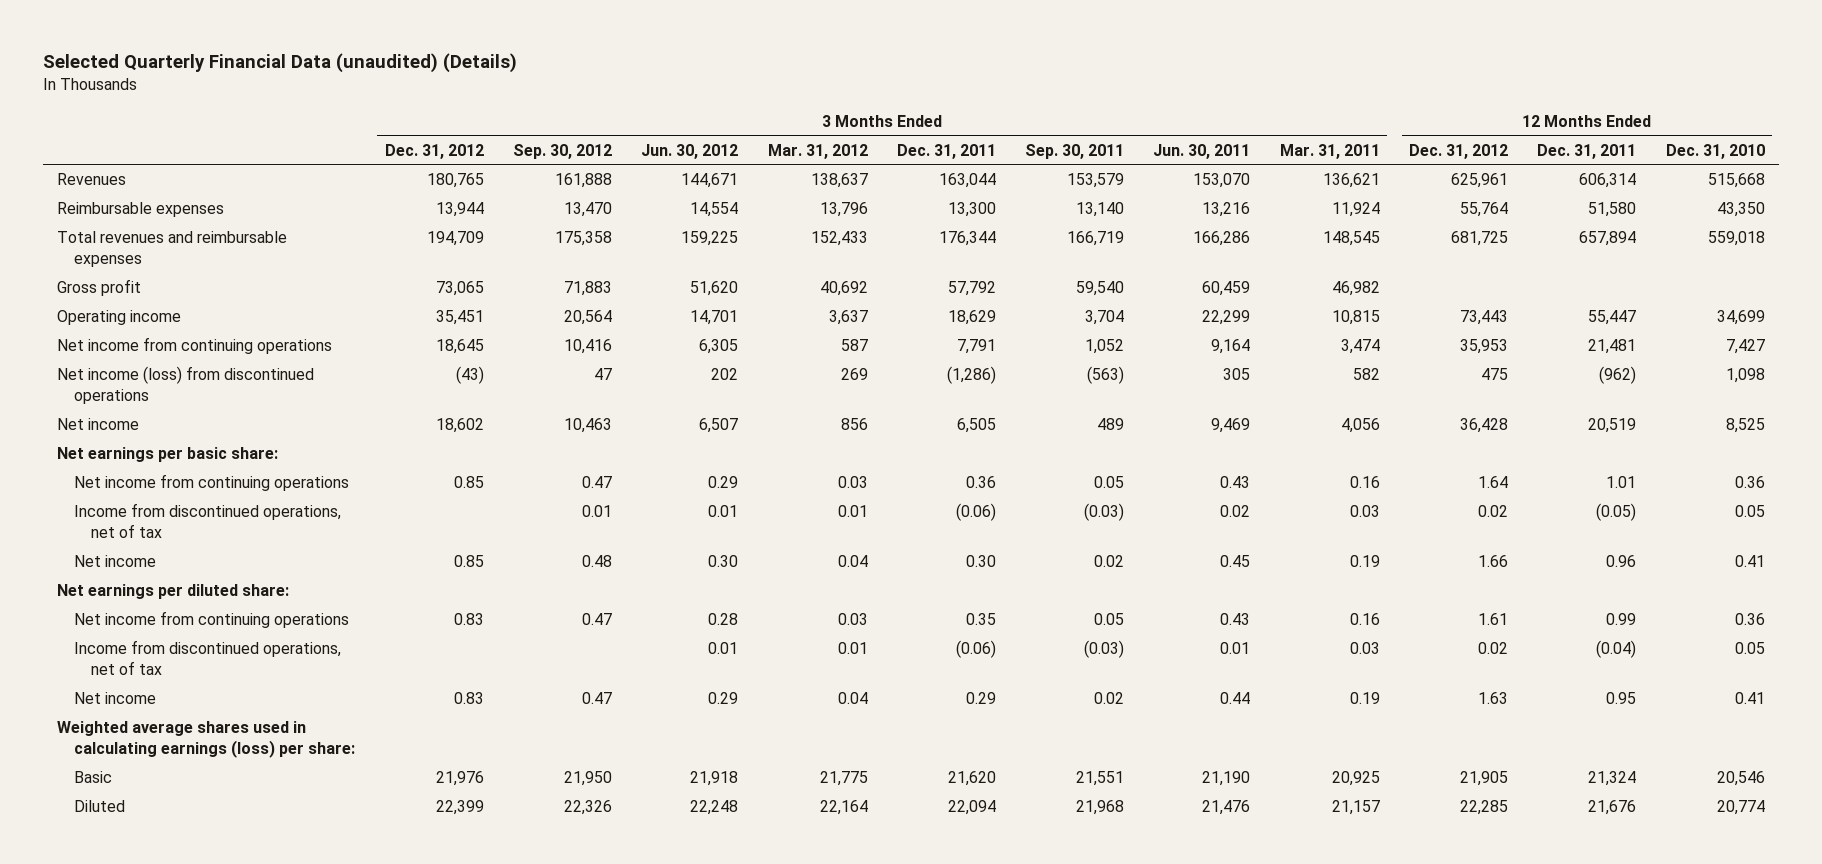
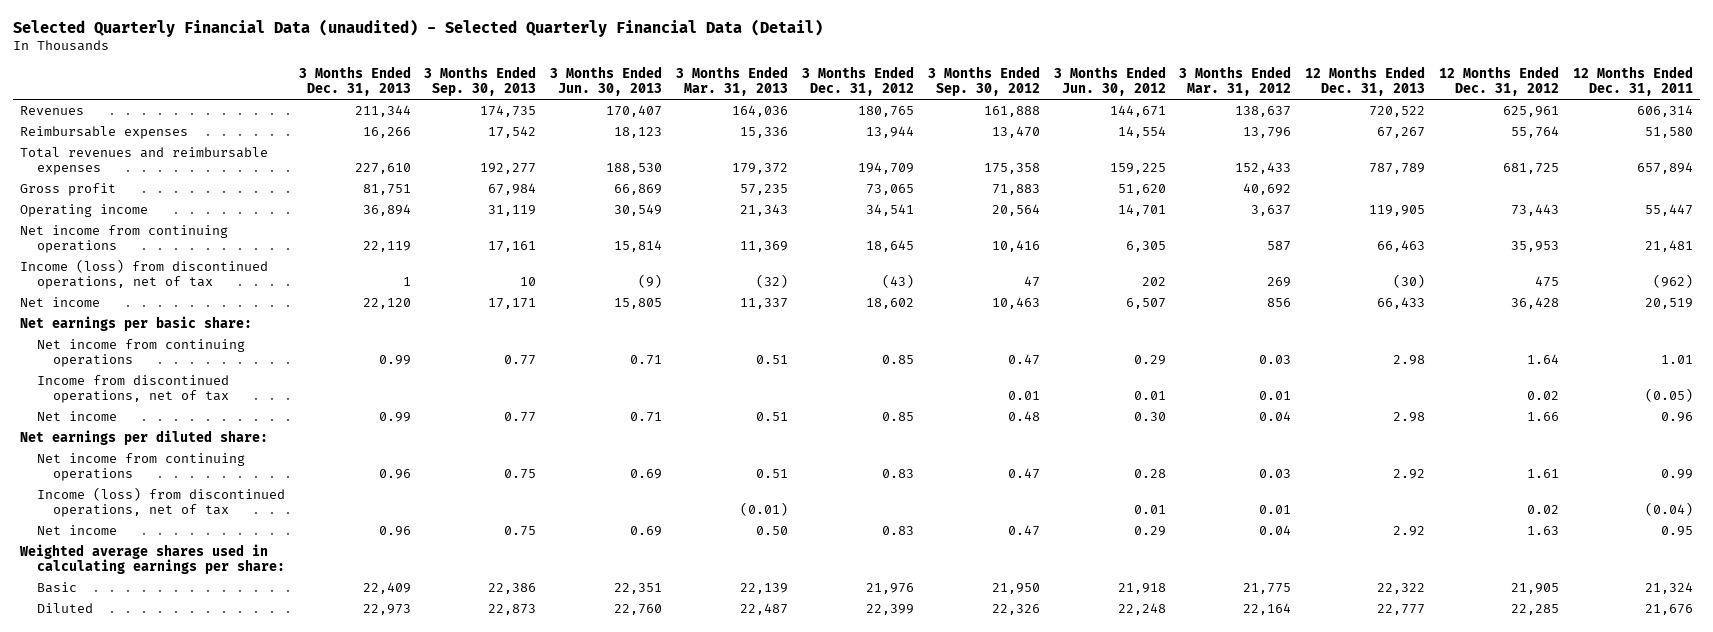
- Selected Quarterly Financial Data (unaudited) (Details)
+ Selected Quarterly Financial Data (unaudited) - Selected Quarterly Financial Data (Detail)
- | 3 Months Ended Dec. 31, 2012 | 3 Months Ended Sep. 30, 2012 | 3 Months Ended Jun. 30, 2012 | 3 Months Ended Mar. 31, 2012 | 3 Months Ended Dec. 31, 2011 | 3 Months Ended Sep. 30, 2011 | 3 Months Ended Jun. 30, 2011 | 3 Months Ended Mar. 31, 2011 | 12 Months Ended Dec. 31, 2012 | 12 Months Ended Dec. 31, 2011 | 12 Months Ended Dec. 31, 2010
+ | 3 Months Ended Dec. 31, 2013 | 3 Months Ended Sep. 30, 2013 | 3 Months Ended Jun. 30, 2013 | 3 Months Ended Mar. 31, 2013 | 3 Months Ended Dec. 31, 2012 | 3 Months Ended Sep. 30, 2012 | 3 Months Ended Jun. 30, 2012 | 3 Months Ended Mar. 31, 2012 | 12 Months Ended Dec. 31, 2013 | 12 Months Ended Dec. 31, 2012 | 12 Months Ended Dec. 31, 2011
- Operating income | 35,451 | 20,564 | 14,701 | 3,637 | 18,629 | 3,704 | 22,299 | 10,815 | 73,443 | 55,447 | 34,699
+ Operating income | 36,894 | 31,119 | 30,549 | 21,343 | 34,541 | 20,564 | 14,701 | 3,637 | 119,905 | 73,443 | 55,447
- Net income (loss) from discontinued operations | (43) | 47 | 202 | 269 | (1,286) | (563) | 305 | 582 | 475 | (962) | 1,098
+ Income (loss) from discontinued operations, net of tax | 1 | 10 | (9) | (32) | (43) | 47 | 202 | 269 | (30) | 475 | (962)
- Income from discontinued operations, net of tax | | | 0.01 | 0.01 | (0.06) | (0.03) | 0.01 | 0.03 | 0.02 | (0.04) | 0.05
+ Income (loss) from discontinued operations, net of tax | | | | (0.01) | | | 0.01 | 0.01 | | 0.02 | (0.04)
- Weighted average shares used in calculating earnings (loss) per share:
+ Weighted average shares used in calculating earnings per share:

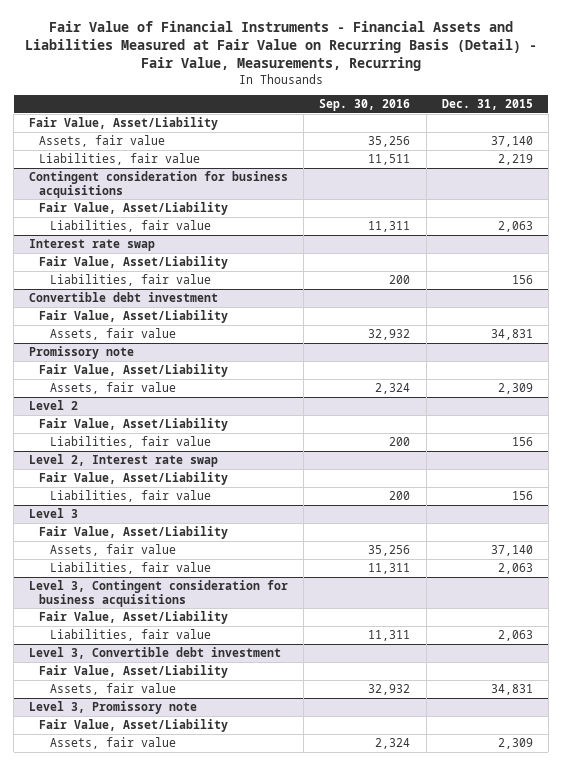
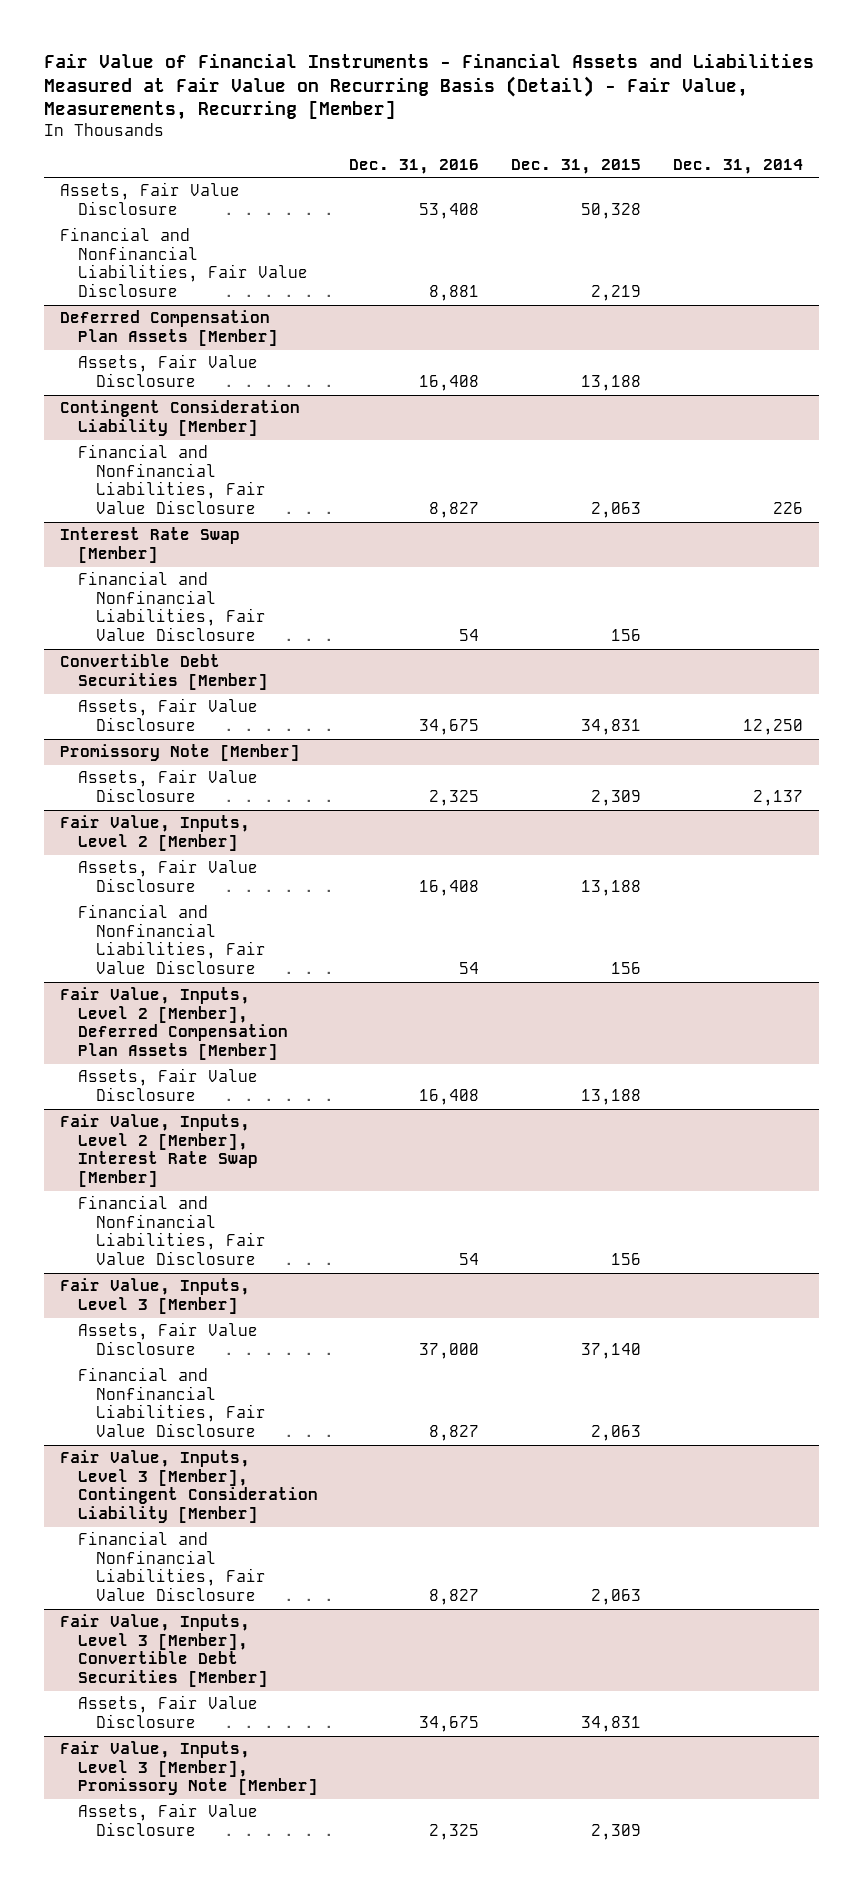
- Fair Value of Financial Instruments - Financial Assets and Liabilities Measured at Fair Value on Recurring Basis (Detail) - Fair Value, Measurements, Recurring
+ Fair Value of Financial Instruments - Financial Assets and Liabilities Measured at Fair Value on Recurring Basis (Detail) - Fair Value, Measurements, Recurring [Member]
- | Sep. 30, 2016 | Dec. 31, 2015
+ | Dec. 31, 2016 | Dec. 31, 2015 | Dec. 31, 2014
- Fair Value, Asset/Liability
- Assets, fair value | 35,256 | 37,140
- Liabilities, fair value | 11,511 | 2,219
- Contingent consideration for business acquisitions
- Fair Value, Asset/Liability
- Liabilities, fair value | 11,311 | 2,063
- Interest rate swap
- Fair Value, Asset/Liability
- Liabilities, fair value | 200 | 156
- Convertible debt investment
- Fair Value, Asset/Liability
- Assets, fair value | 32,932 | 34,831
- Promissory note
- Fair Value, Asset/Liability
- Assets, fair value | 2,324 | 2,309
- Level 2
- Fair Value, Asset/Liability
- Liabilities, fair value | 200 | 156
- Level 2, Interest rate swap
- Fair Value, Asset/Liability
- Liabilities, fair value | 200 | 156
- Level 3
- Fair Value, Asset/Liability
- Assets, fair value | 35,256 | 37,140
- Liabilities, fair value | 11,311 | 2,063
- Level 3, Contingent consideration for business acquisitions
- Fair Value, Asset/Liability
- Liabilities, fair value | 11,311 | 2,063
- Level 3, Convertible debt investment
- Fair Value, Asset/Liability
- Assets, fair value | 32,932 | 34,831
- Level 3, Promissory note
- Fair Value, Asset/Liability
- Assets, fair value | 2,324 | 2,309
+ Assets, Fair Value Disclosure | 53,408 | 50,328 |
+ Financial and Nonfinancial Liabilities, Fair Value Disclosure | 8,881 | 2,219 |
+ Deferred Compensation Plan Assets [Member]
+ Assets, Fair Value Disclosure | 16,408 | 13,188 |
+ Contingent Consideration Liability [Member]
+ Financial and Nonfinancial Liabilities, Fair Value Disclosure | 8,827 | 2,063 | 226
+ Interest Rate Swap [Member]
+ Financial and Nonfinancial Liabilities, Fair Value Disclosure | 54 | 156 |
+ Convertible Debt Securities [Member]
+ Assets, Fair Value Disclosure | 34,675 | 34,831 | 12,250
+ Promissory Note [Member]
+ Assets, Fair Value Disclosure | 2,325 | 2,309 | 2,137
+ Fair Value, Inputs, Level 2 [Member]
+ Assets, Fair Value Disclosure | 16,408 | 13,188 |
+ Financial and Nonfinancial Liabilities, Fair Value Disclosure | 54 | 156 |
+ Fair Value, Inputs, Level 2 [Member], Deferred Compensation Plan Assets [Member]
+ Assets, Fair Value Disclosure | 16,408 | 13,188 |
+ Fair Value, Inputs, Level 2 [Member], Interest Rate Swap [Member]
+ Financial and Nonfinancial Liabilities, Fair Value Disclosure | 54 | 156 |
+ Fair Value, Inputs, Level 3 [Member]
+ Assets, Fair Value Disclosure | 37,000 | 37,140 |
+ Financial and Nonfinancial Liabilities, Fair Value Disclosure | 8,827 | 2,063 |
+ Fair Value, Inputs, Level 3 [Member], Contingent Consideration Liability [Member]
+ Financial and Nonfinancial Liabilities, Fair Value Disclosure | 8,827 | 2,063 |
+ Fair Value, Inputs, Level 3 [Member], Convertible Debt Securities [Member]
+ Assets, Fair Value Disclosure | 34,675 | 34,831 |
+ Fair Value, Inputs, Level 3 [Member], Promissory Note [Member]
+ Assets, Fair Value Disclosure | 2,325 | 2,309 |

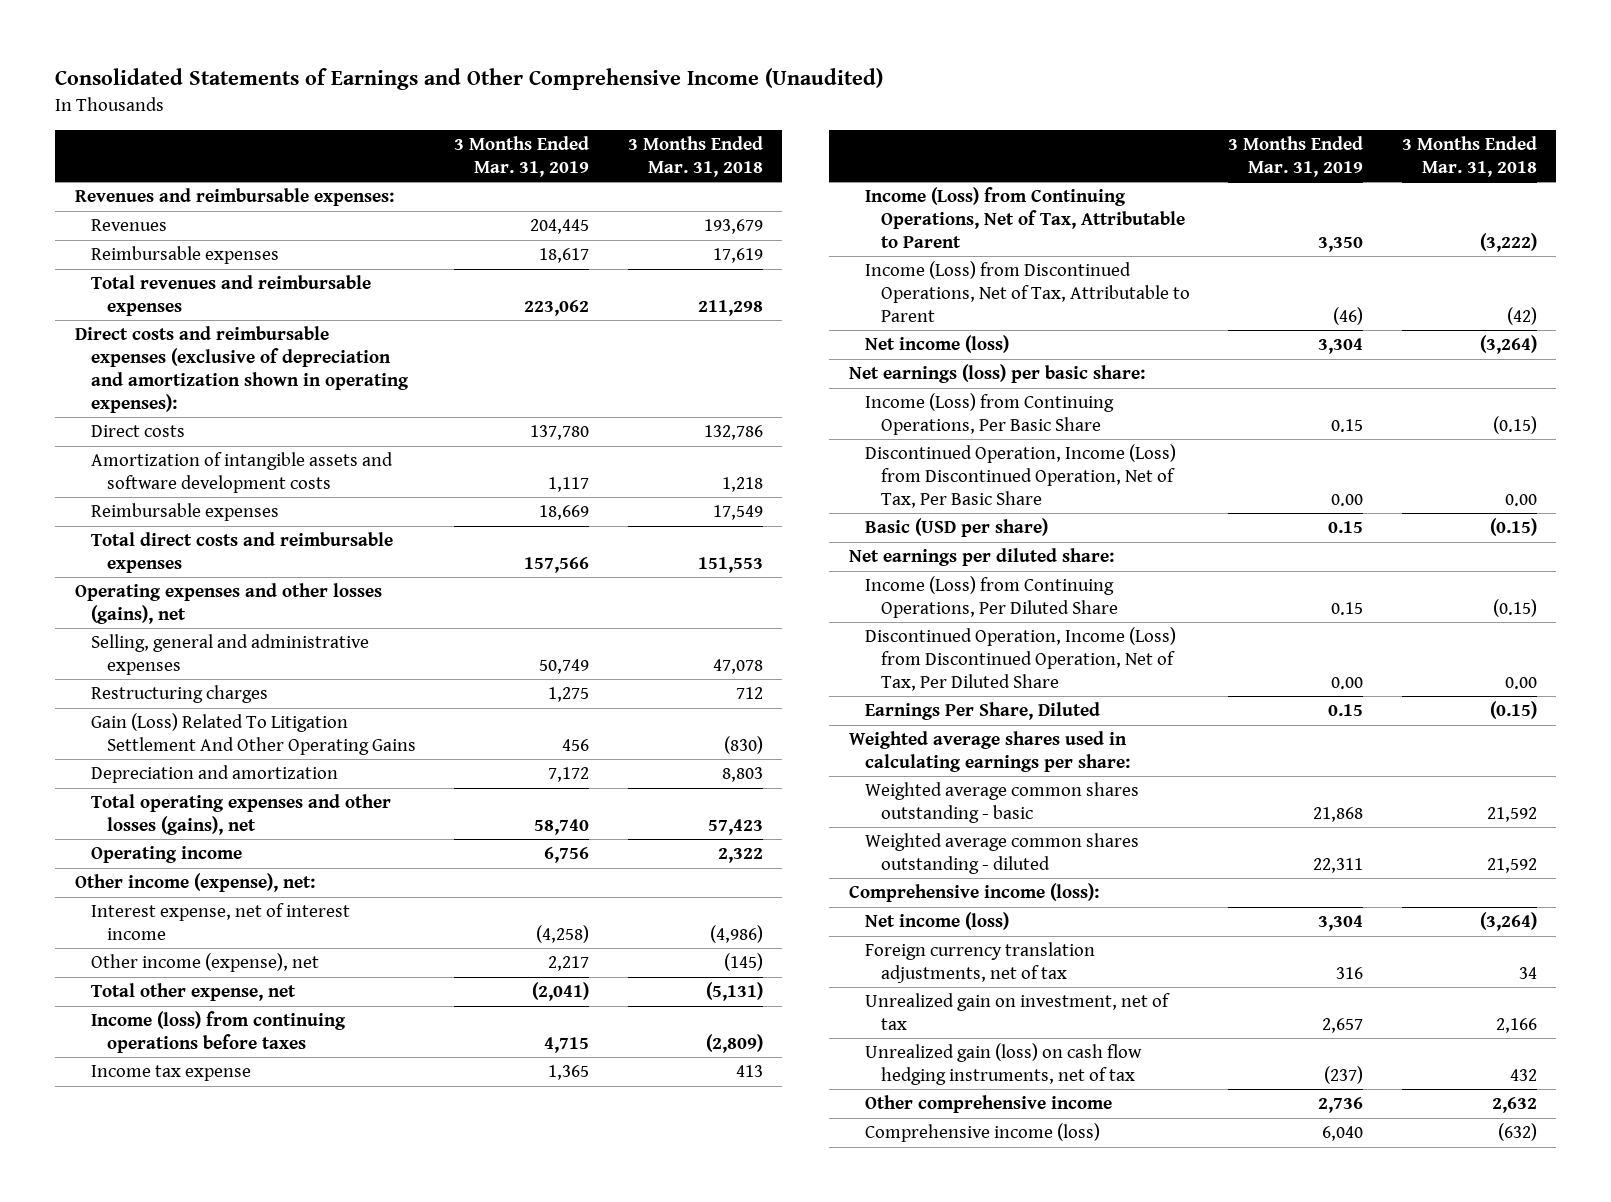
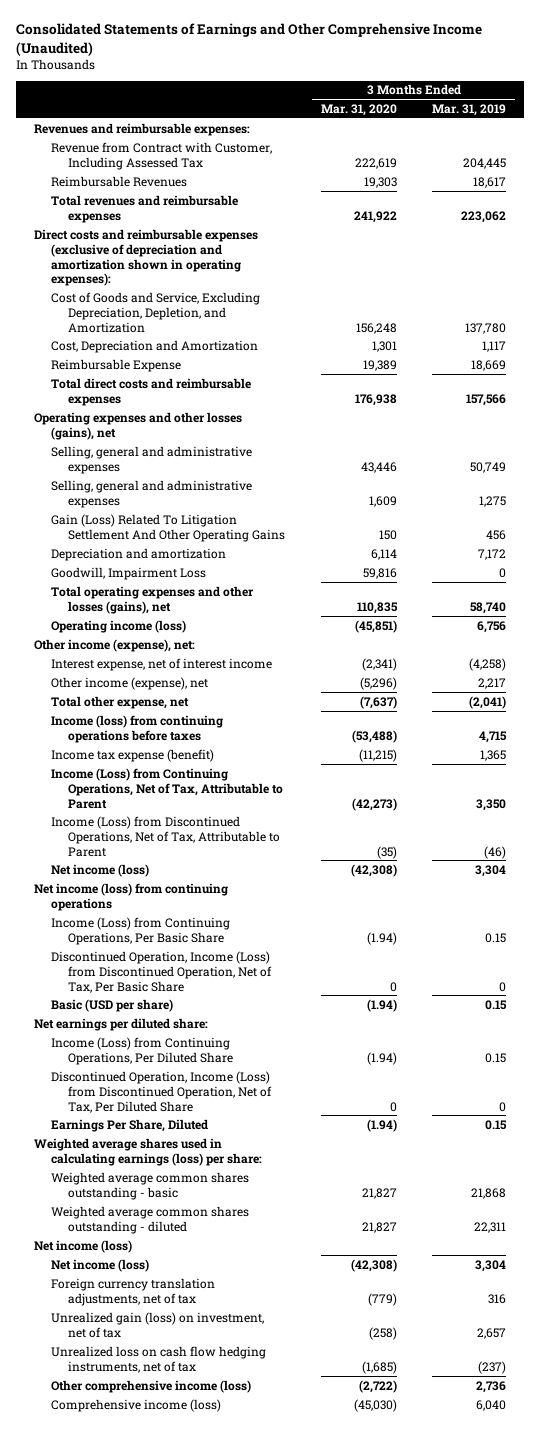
- | 3 Months Ended Mar. 31, 2019 | 3 Months Ended Mar. 31, 2018
+ | 3 Months Ended Mar. 31, 2020 | 3 Months Ended Mar. 31, 2019
- Revenues | 204,445 | 193,679
- Reimbursable expenses | 18,617 | 17,619
+ Revenue from Contract with Customer, Including Assessed Tax | 222,619 | 204,445
+ Reimbursable Revenues | 19,303 | 18,617
- Direct costs | 137,780 | 132,786
- Amortization of intangible assets and software development costs | 1,117 | 1,218
- Reimbursable expenses | 18,669 | 17,549
+ Cost of Goods and Service, Excluding Depreciation, Depletion, and Amortization | 156,248 | 137,780
+ Cost, Depreciation and Amortization | 1,301 | 1,117
+ Reimbursable Expense | 19,389 | 18,669
- Restructuring charges | 1,275 | 712
+ Selling, general and administrative expenses | 1,609 | 1,275
+ Goodwill, Impairment Loss | 59,816 | 0
- Operating income | 6,756 | 2,322
+ Operating income (loss) | (45,851) | 6,756
- Income tax expense | 1,365 | 413
+ Income tax expense (benefit) | (11,215) | 1,365
- Net earnings (loss) per basic share:
+ Net income (loss) from continuing operations
- Discontinued Operation, Income (Loss) from Discontinued Operation, Net of Tax, Per Basic Share | 0.00 | 0.00
+ Discontinued Operation, Income (Loss) from Discontinued Operation, Net of Tax, Per Basic Share | 0 | 0
- Discontinued Operation, Income (Loss) from Discontinued Operation, Net of Tax, Per Diluted Share | 0.00 | 0.00
+ Discontinued Operation, Income (Loss) from Discontinued Operation, Net of Tax, Per Diluted Share | 0 | 0
- Weighted average shares used in calculating earnings per share:
+ Weighted average shares used in calculating earnings (loss) per share:
- Comprehensive income (loss):
+ Net income (loss)
- Unrealized gain on investment, net of tax | 2,657 | 2,166
- Unrealized gain (loss) on cash flow hedging instruments, net of tax | (237) | 432
- Other comprehensive income | 2,736 | 2,632
+ Unrealized gain (loss) on investment, net of tax | (258) | 2,657
+ Unrealized loss on cash flow hedging instruments, net of tax | (1,685) | (237)
+ Other comprehensive income (loss) | (2,722) | 2,736

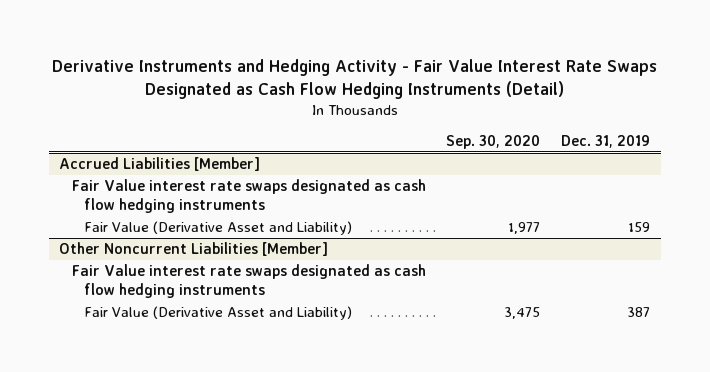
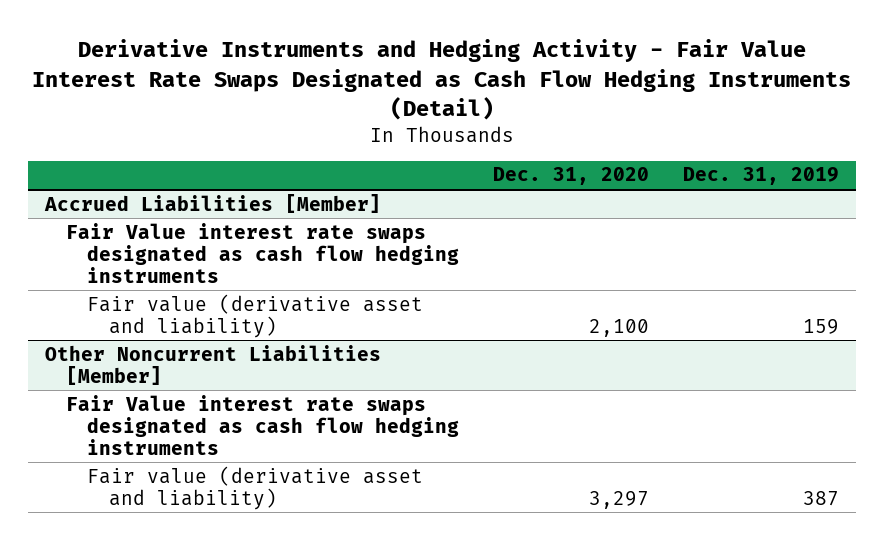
- | Sep. 30, 2020 | Dec. 31, 2019
+ | Dec. 31, 2020 | Dec. 31, 2019
@ Accrued Liabilities [Member]
- Fair Value (Derivative Asset and Liability) | 1,977 | 159
+ Fair value (derivative asset and liability) | 2,100 | 159
@ Other Noncurrent Liabilities [Member]
- Fair Value (Derivative Asset and Liability) | 3,475 | 387
+ Fair value (derivative asset and liability) | 3,297 | 387

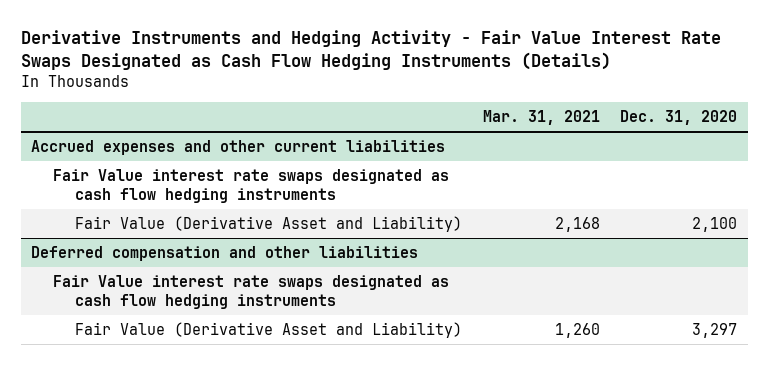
- Derivative Instruments and Hedging Activity - Fair Value Interest Rate Swaps Designated as Cash Flow Hedging Instruments (Detail)
+ Derivative Instruments and Hedging Activity - Fair Value Interest Rate Swaps Designated as Cash Flow Hedging Instruments (Details)
- | Dec. 31, 2020 | Dec. 31, 2019
+ | Mar. 31, 2021 | Dec. 31, 2020
- Accrued Liabilities [Member]
+ Accrued expenses and other current liabilities
- Fair value (derivative asset and liability) | 2,100 | 159
- Other Noncurrent Liabilities [Member]
+ Fair Value (Derivative Asset and Liability) | 2,168 | 2,100
+ Deferred compensation and other liabilities
- Fair value (derivative asset and liability) | 3,297 | 387
+ Fair Value (Derivative Asset and Liability) | 1,260 | 3,297

